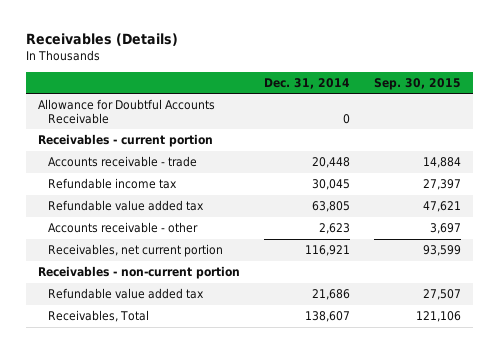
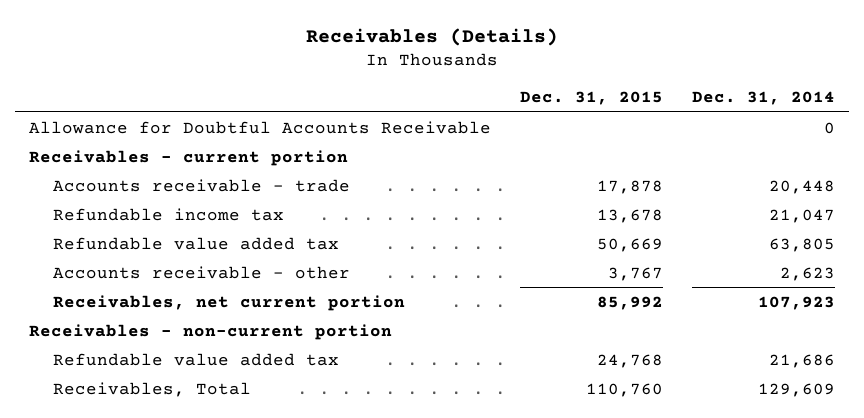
- | Dec. 31, 2014 | Sep. 30, 2015
+ | Dec. 31, 2015 | Dec. 31, 2014
- Refundable income tax | 30,045 | 27,397
+ Refundable income tax | 13,678 | 21,047
- Receivables, net current portion | 116,921 | 93,599
+ Receivables, net current portion | 85,992 | 107,923
- Receivables, Total | 138,607 | 121,106
+ Receivables, Total | 110,760 | 129,609

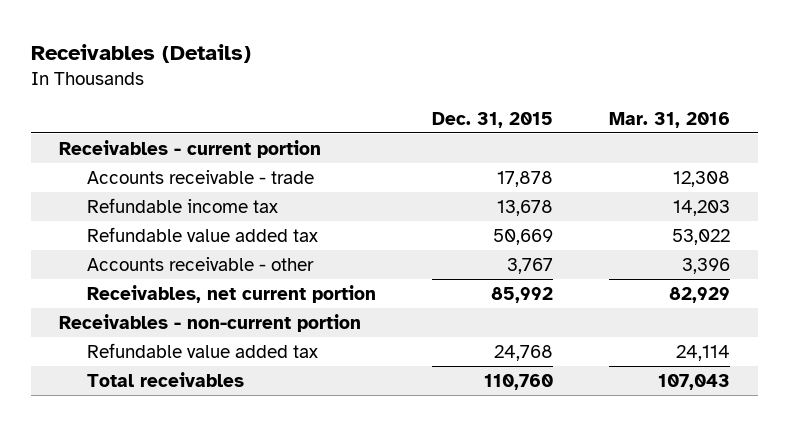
- | Dec. 31, 2015 | Dec. 31, 2014
+ | Dec. 31, 2015 | Mar. 31, 2016
- Allowance for Doubtful Accounts Receivable | | 0
- Receivables, Total | 110,760 | 129,609
+ Total receivables | 110,760 | 107,043

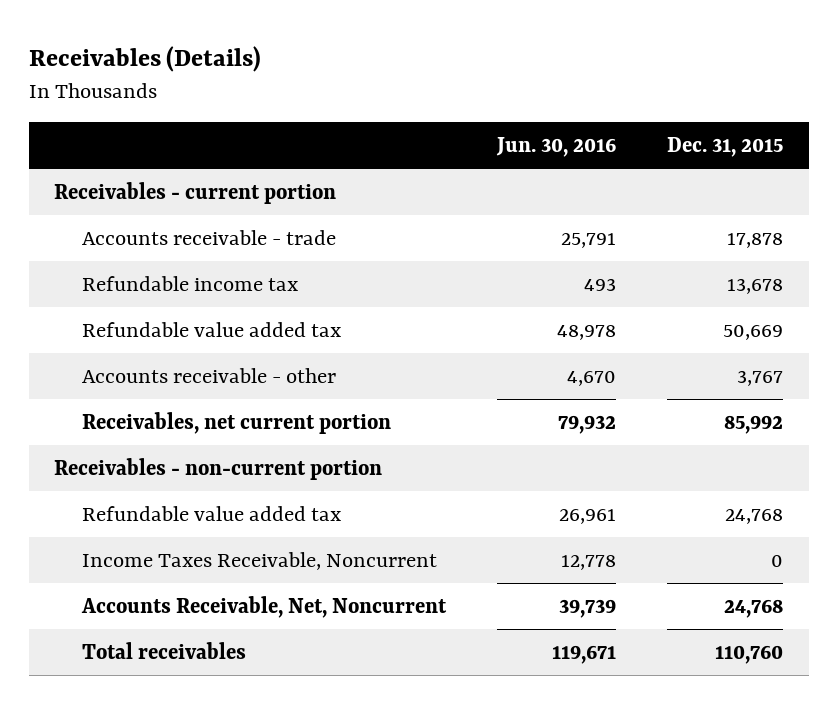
- | Dec. 31, 2015 | Mar. 31, 2016
+ | Jun. 30, 2016 | Dec. 31, 2015
+ Income Taxes Receivable, Noncurrent | 12,778 | 0
+ Accounts Receivable, Net, Noncurrent | 39,739 | 24,768

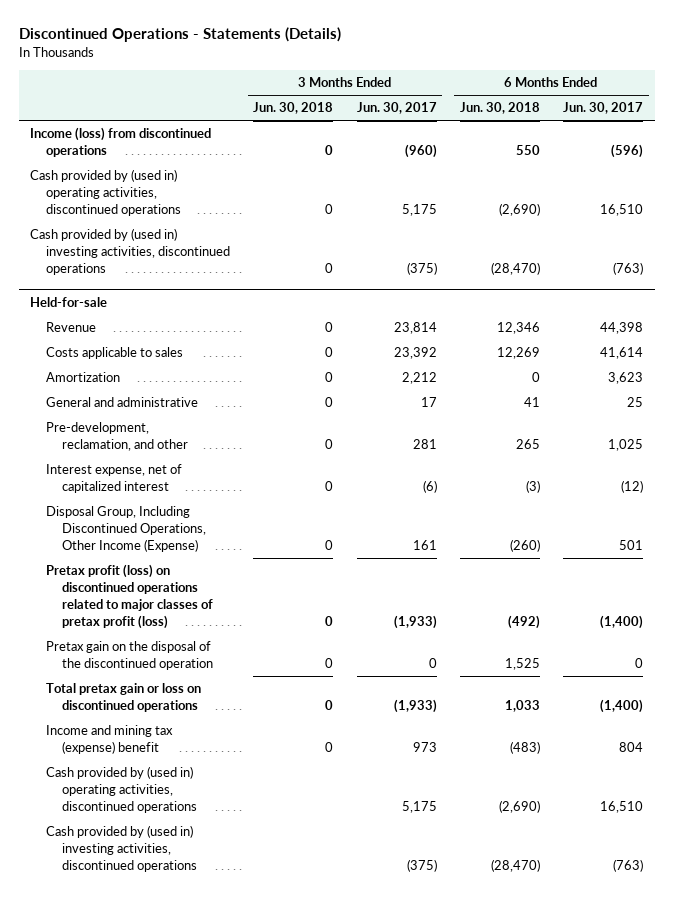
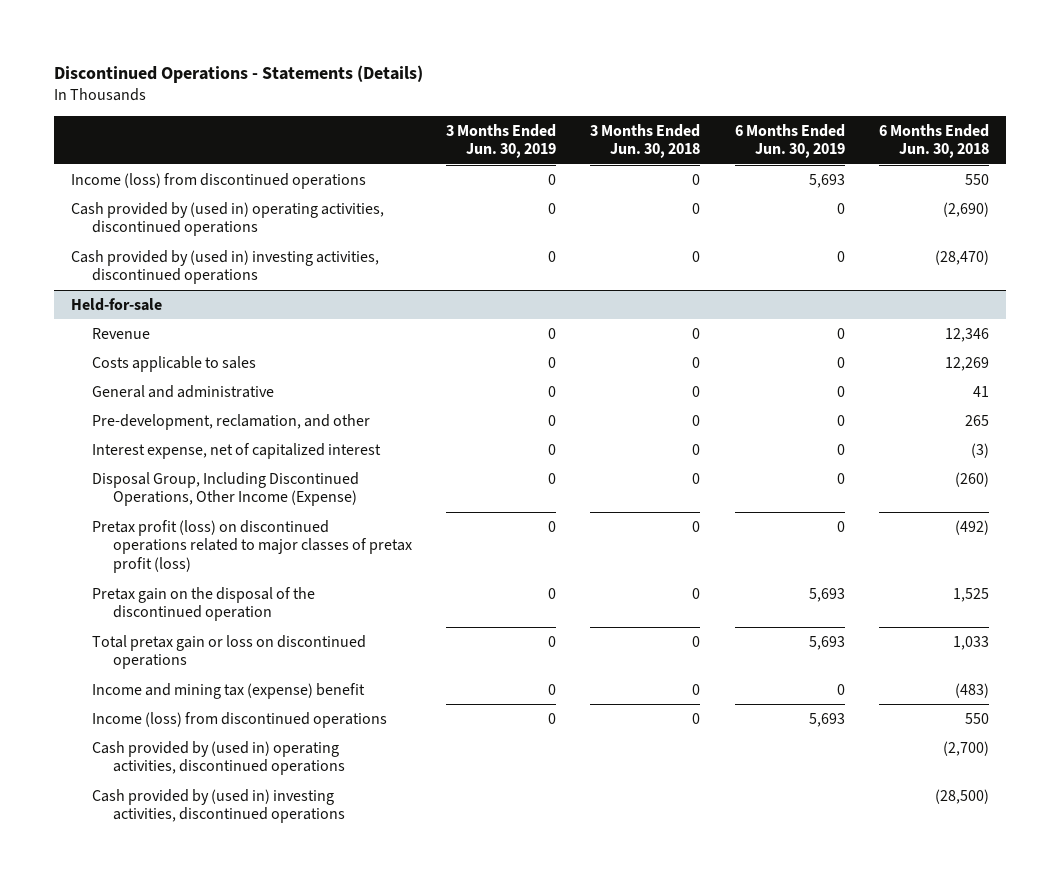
- | 3 Months Ended Jun. 30, 2018 | 3 Months Ended Jun. 30, 2017 | 6 Months Ended Jun. 30, 2018 | 6 Months Ended Jun. 30, 2017
+ | 3 Months Ended Jun. 30, 2019 | 3 Months Ended Jun. 30, 2018 | 6 Months Ended Jun. 30, 2019 | 6 Months Ended Jun. 30, 2018
@ Held-for-sale
- Amortization | 0 | 2,212 | 0 | 3,623
- Cash provided by (used in) operating activities, discontinued operations | | 5,175 | (2,690) | 16,510
- Cash provided by (used in) investing activities, discontinued operations | | (375) | (28,470) | (763)
+ Income (loss) from discontinued operations | 0 | 0 | 5,693 | 550
+ Cash provided by (used in) operating activities, discontinued operations | | | | (2,700)
+ Cash provided by (used in) investing activities, discontinued operations | | | | (28,500)

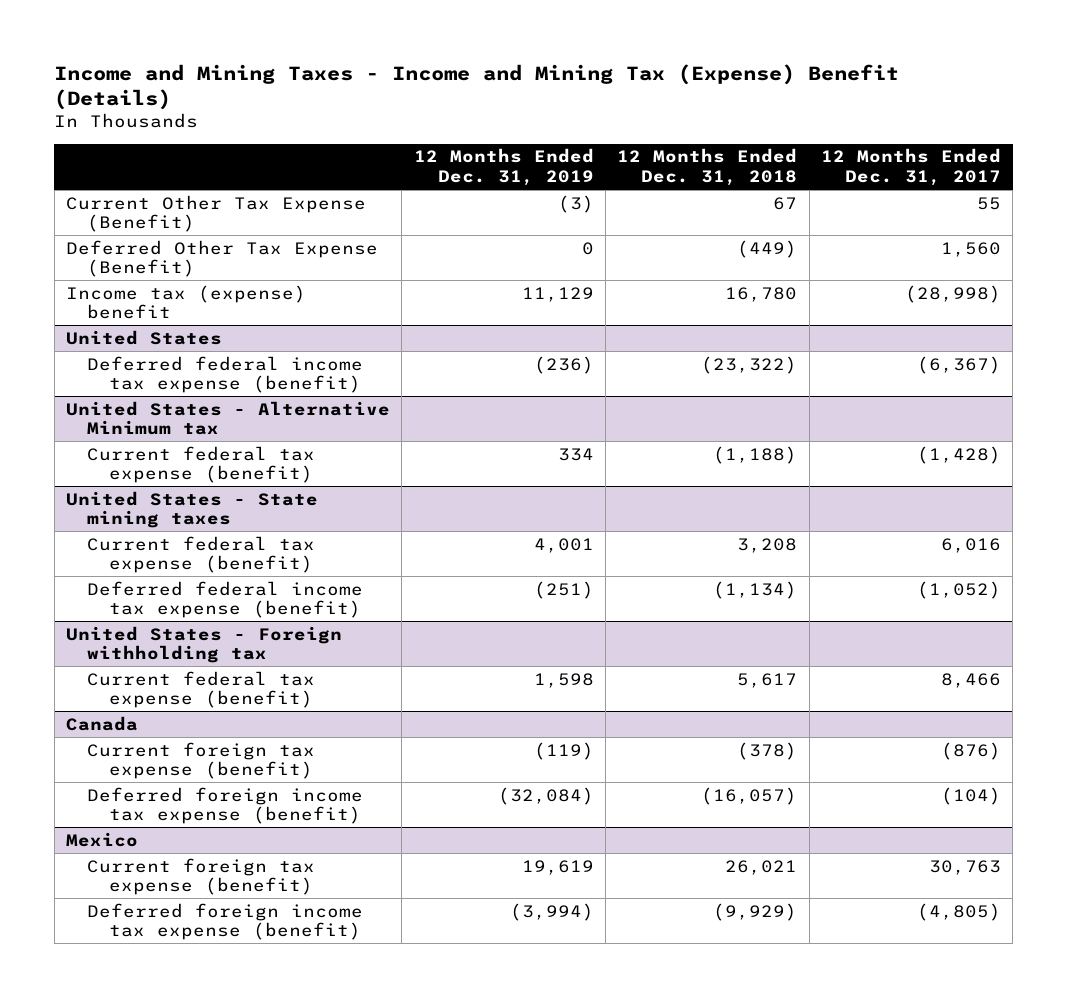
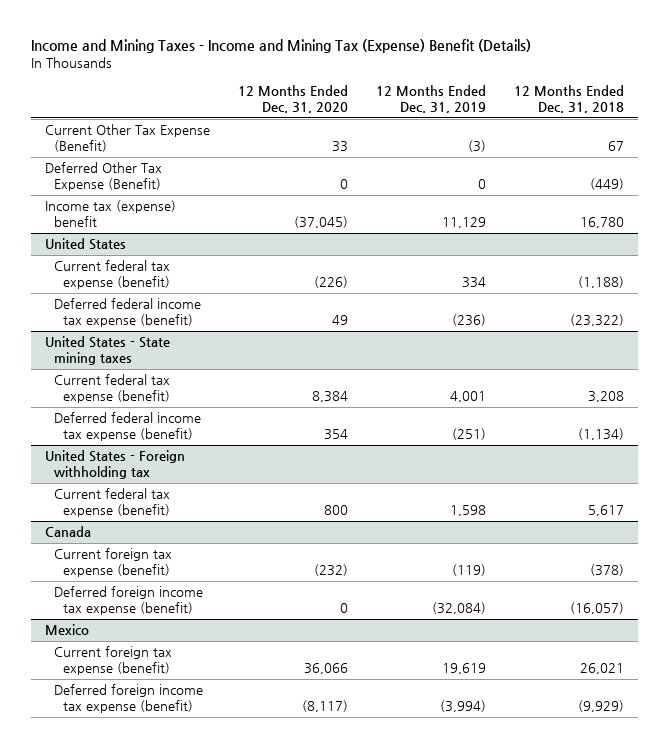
- | 12 Months Ended Dec. 31, 2019 | 12 Months Ended Dec. 31, 2018 | 12 Months Ended Dec. 31, 2017
+ | 12 Months Ended Dec. 31, 2020 | 12 Months Ended Dec. 31, 2019 | 12 Months Ended Dec. 31, 2018
- United States - Alternative Minimum tax
@ United States
moved down: Deferred federal income tax expense (benefit) | 49 | (236) | (23,322)

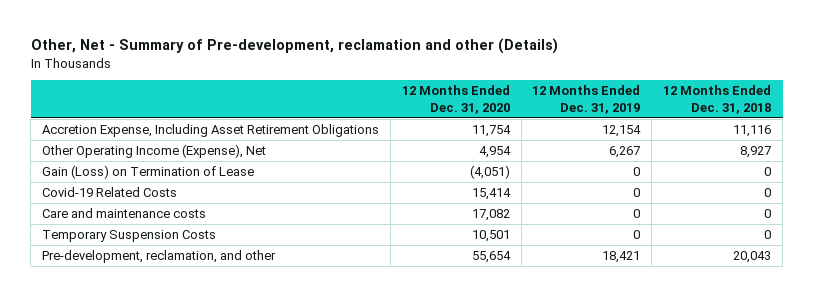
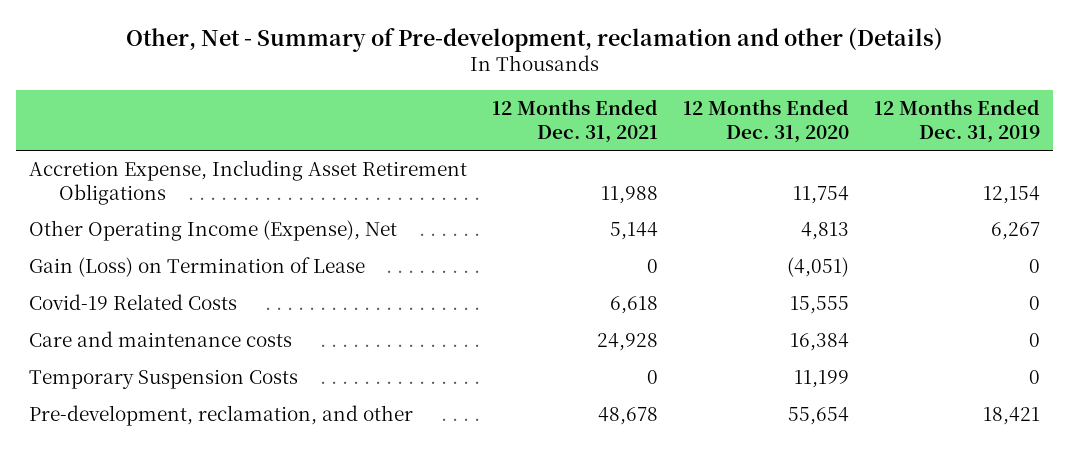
- | 12 Months Ended Dec. 31, 2020 | 12 Months Ended Dec. 31, 2019 | 12 Months Ended Dec. 31, 2018
+ | 12 Months Ended Dec. 31, 2021 | 12 Months Ended Dec. 31, 2020 | 12 Months Ended Dec. 31, 2019
- Other Operating Income (Expense), Net | 4,954 | 6,267 | 8,927
+ Other Operating Income (Expense), Net | 5,144 | 4,813 | 6,267
- Covid-19 Related Costs | 15,414 | 0 | 0
- Care and maintenance costs | 17,082 | 0 | 0
- Temporary Suspension Costs | 10,501 | 0 | 0
+ Covid-19 Related Costs | 6,618 | 15,555 | 0
+ Care and maintenance costs | 24,928 | 16,384 | 0
+ Temporary Suspension Costs | 0 | 11,199 | 0

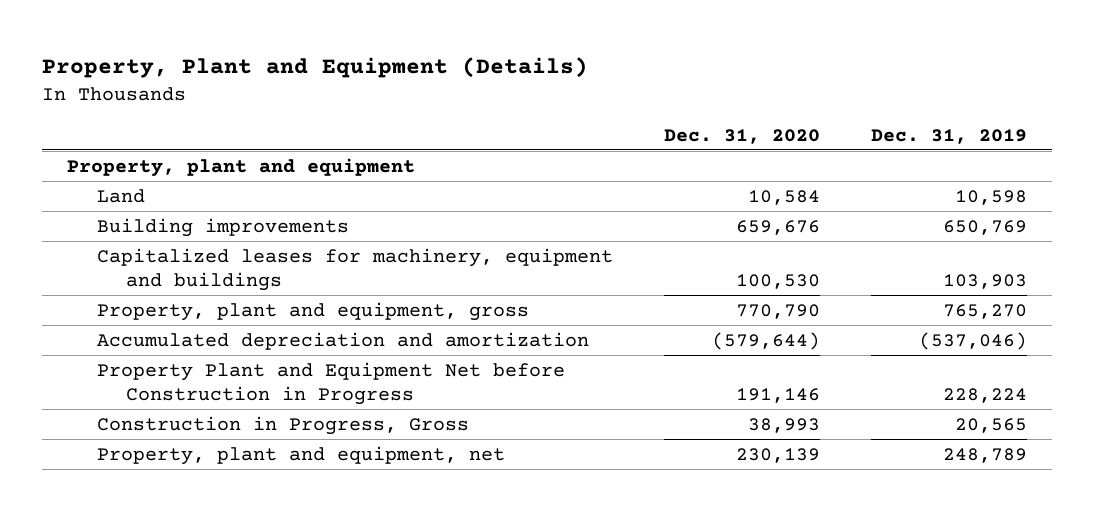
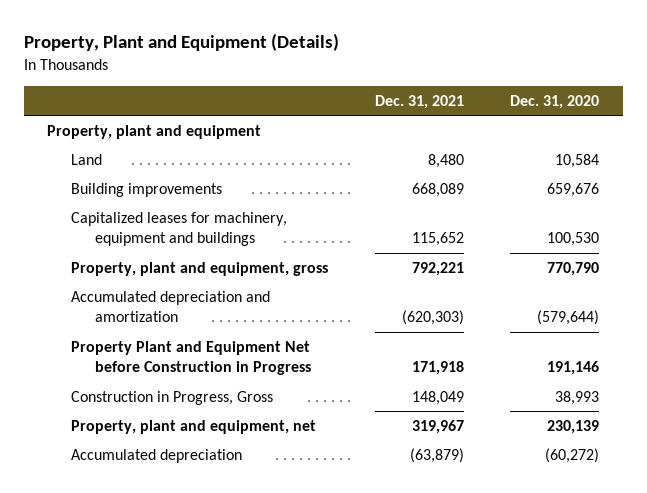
- | Dec. 31, 2020 | Dec. 31, 2019
+ | Dec. 31, 2021 | Dec. 31, 2020
+ Accumulated depreciation | (63,879) | (60,272)

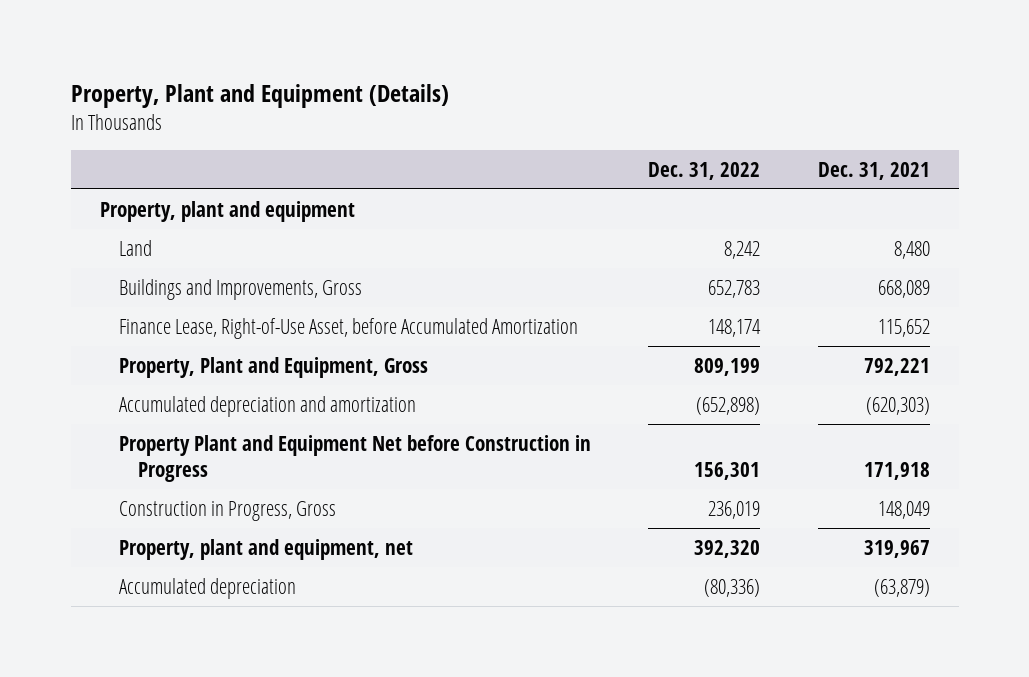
- | Dec. 31, 2021 | Dec. 31, 2020
+ | Dec. 31, 2022 | Dec. 31, 2021
- Building improvements | 668,089 | 659,676
- Capitalized leases for machinery, equipment and buildings | 115,652 | 100,530
- Property, plant and equipment, gross | 792,221 | 770,790
+ Buildings and Improvements, Gross | 652,783 | 668,089
+ Finance Lease, Right-of-Use Asset, before Accumulated Amortization | 148,174 | 115,652
+ Property, Plant and Equipment, Gross | 809,199 | 792,221

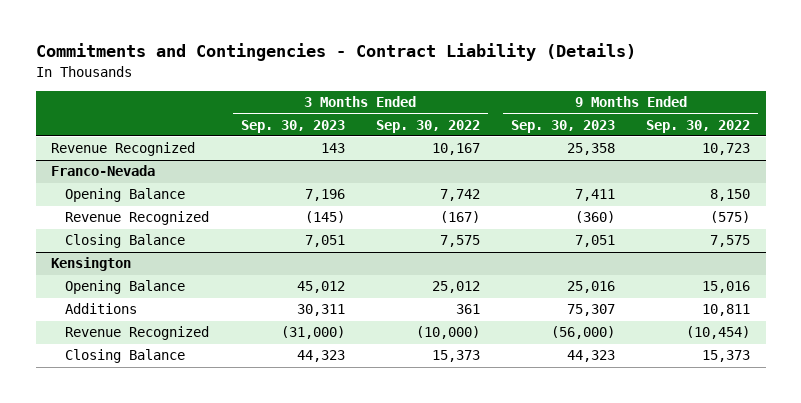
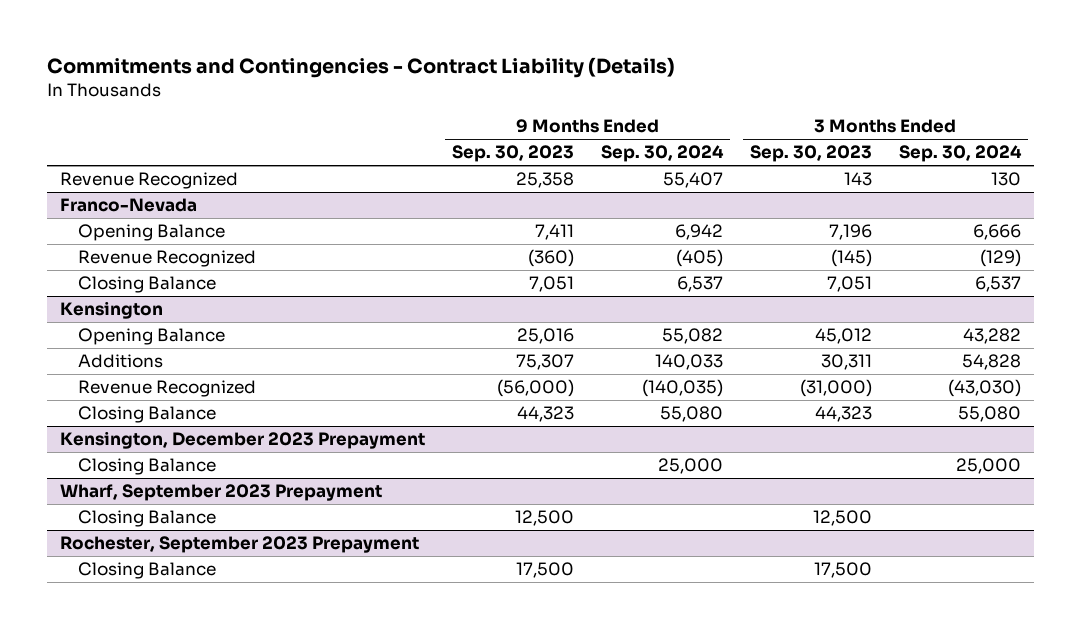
- | 3 Months Ended Sep. 30, 2023 | 3 Months Ended Sep. 30, 2022 | 9 Months Ended Sep. 30, 2023 | 9 Months Ended Sep. 30, 2022
+ | 9 Months Ended Sep. 30, 2023 | 9 Months Ended Sep. 30, 2024 | 3 Months Ended Sep. 30, 2023 | 3 Months Ended Sep. 30, 2024
+ Kensington, December 2023 Prepayment
+ Closing Balance | | 25,000 | | 25,000
+ Wharf, September 2023 Prepayment
+ Closing Balance | 12,500 | | 12,500 |
+ Rochester, September 2023 Prepayment
+ Closing Balance | 17,500 | | 17,500 |

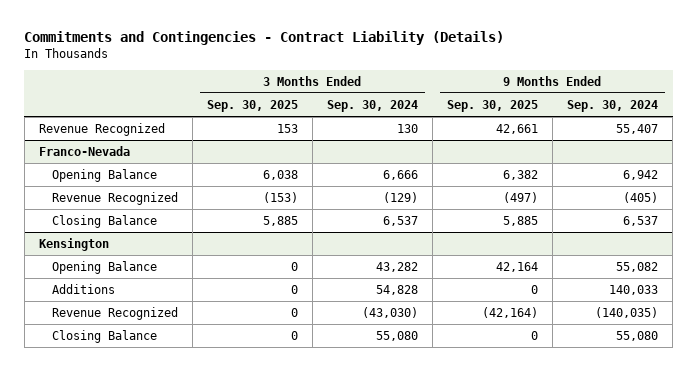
- | 9 Months Ended Sep. 30, 2023 | 9 Months Ended Sep. 30, 2024 | 3 Months Ended Sep. 30, 2023 | 3 Months Ended Sep. 30, 2024
+ | 3 Months Ended Sep. 30, 2025 | 3 Months Ended Sep. 30, 2024 | 9 Months Ended Sep. 30, 2025 | 9 Months Ended Sep. 30, 2024
- Kensington, December 2023 Prepayment
- Closing Balance | | 25,000 | | 25,000
- Wharf, September 2023 Prepayment
- Closing Balance | 12,500 | | 12,500 |
- Rochester, September 2023 Prepayment
- Closing Balance | 17,500 | | 17,500 |

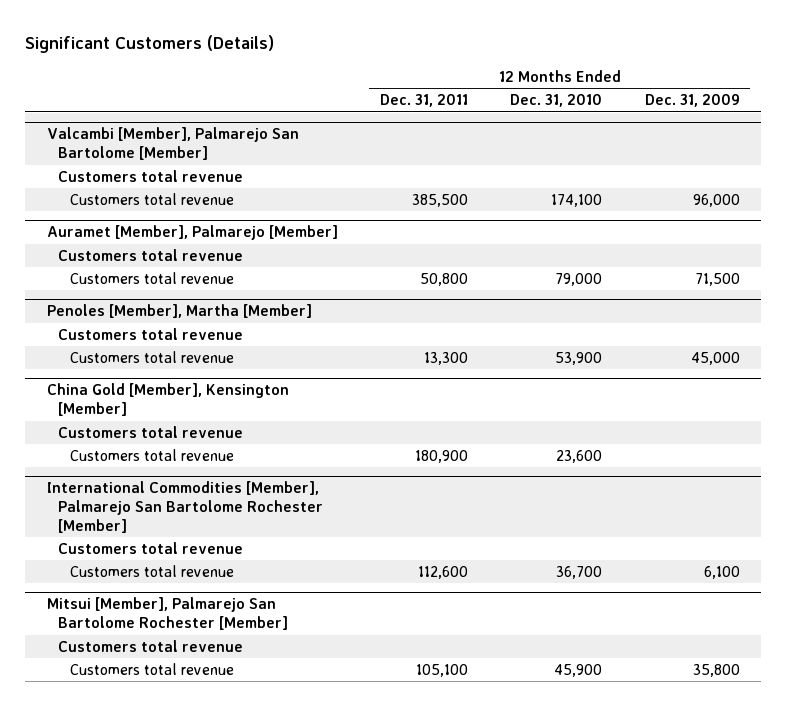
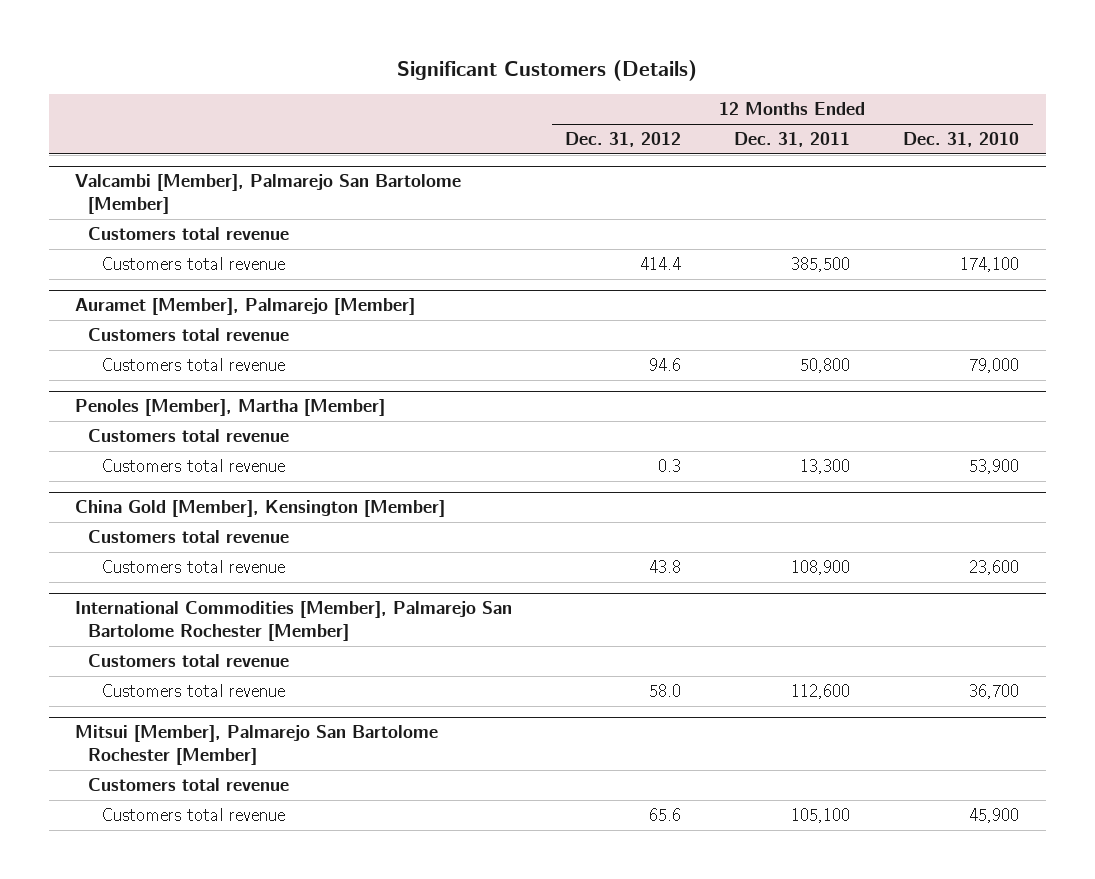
- | 12 Months Ended Dec. 31, 2011 | 12 Months Ended Dec. 31, 2010 | 12 Months Ended Dec. 31, 2009
+ | 12 Months Ended Dec. 31, 2012 | 12 Months Ended Dec. 31, 2011 | 12 Months Ended Dec. 31, 2010
@ China Gold [Member], Kensington [Member]
- Customers total revenue | 180,900 | 23,600 |
+ Customers total revenue | 43.8 | 108,900 | 23,600

